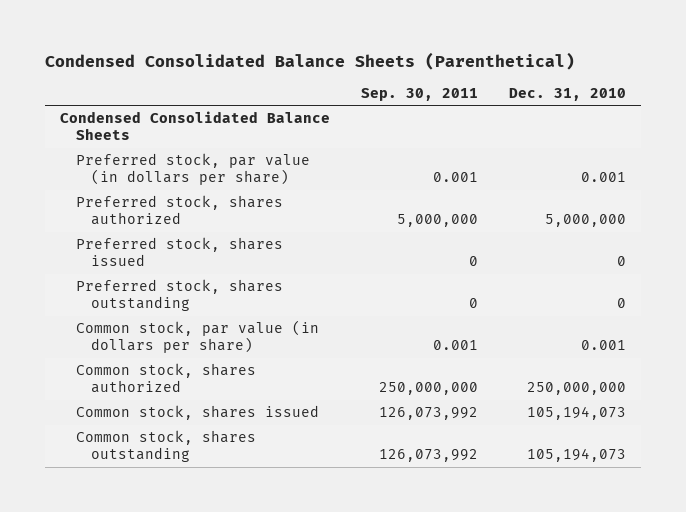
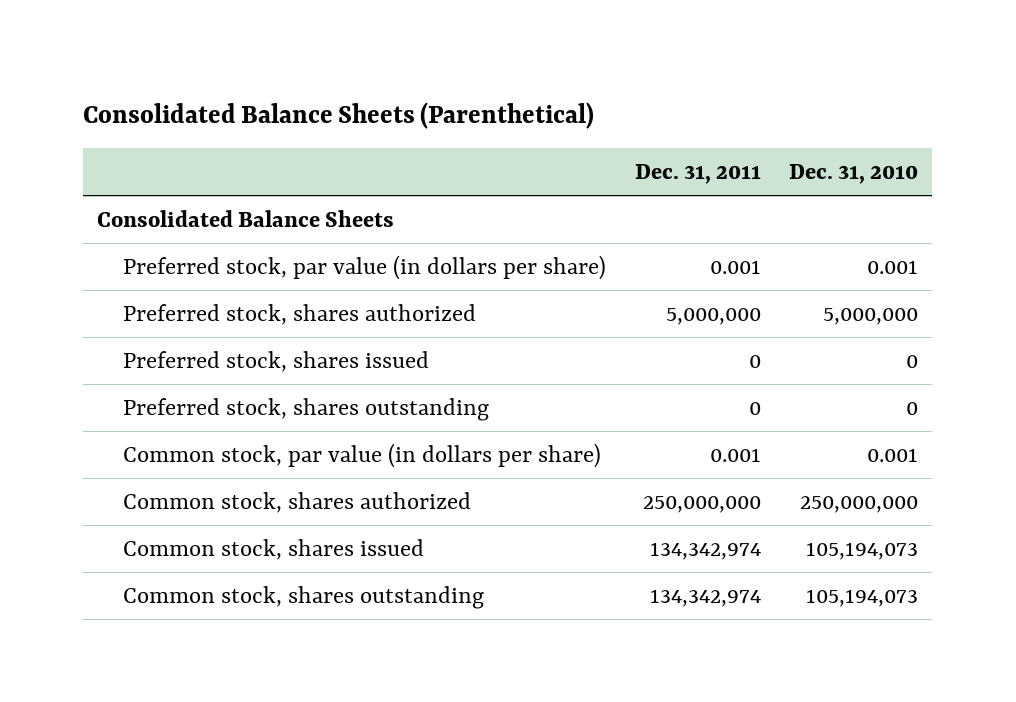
- Condensed Consolidated Balance Sheets (Parenthetical)
+ Consolidated Balance Sheets (Parenthetical)
- | Sep. 30, 2011 | Dec. 31, 2010
+ | Dec. 31, 2011 | Dec. 31, 2010
- Condensed Consolidated Balance Sheets
+ Consolidated Balance Sheets

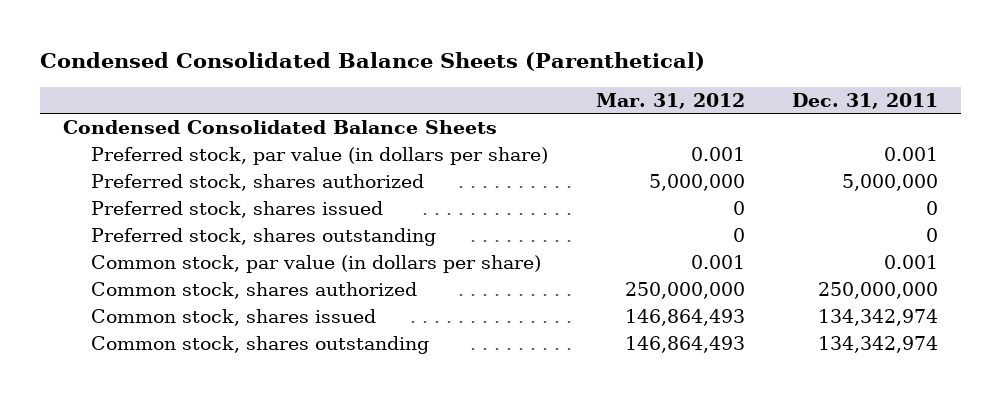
- Consolidated Balance Sheets (Parenthetical)
+ Condensed Consolidated Balance Sheets (Parenthetical)
- | Dec. 31, 2011 | Dec. 31, 2010
+ | Mar. 31, 2012 | Dec. 31, 2011
- Consolidated Balance Sheets
+ Condensed Consolidated Balance Sheets

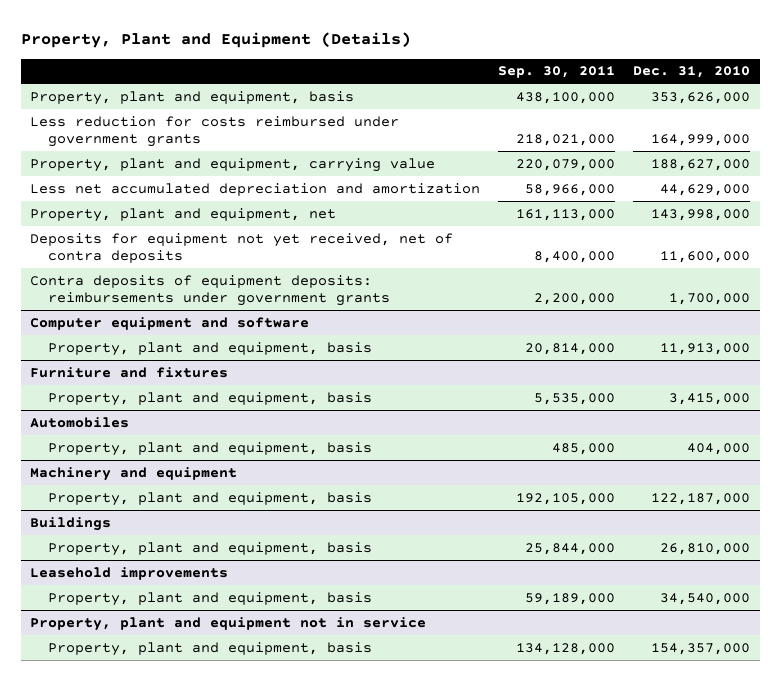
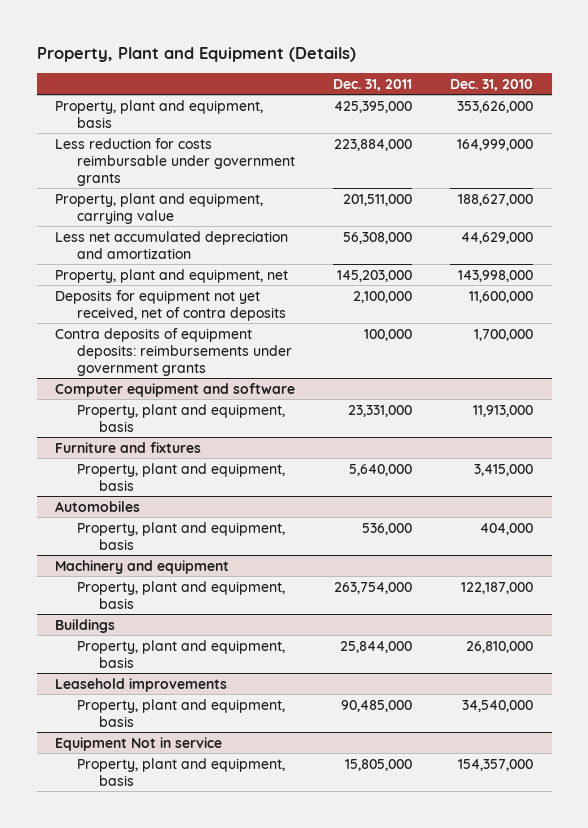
- | Sep. 30, 2011 | Dec. 31, 2010
+ | Dec. 31, 2011 | Dec. 31, 2010
- Less reduction for costs reimbursed under government grants | 218,021,000 | 164,999,000
+ Less reduction for costs reimbursable under government grants | 223,884,000 | 164,999,000
- Property, plant and equipment not in service
+ Equipment Not in service

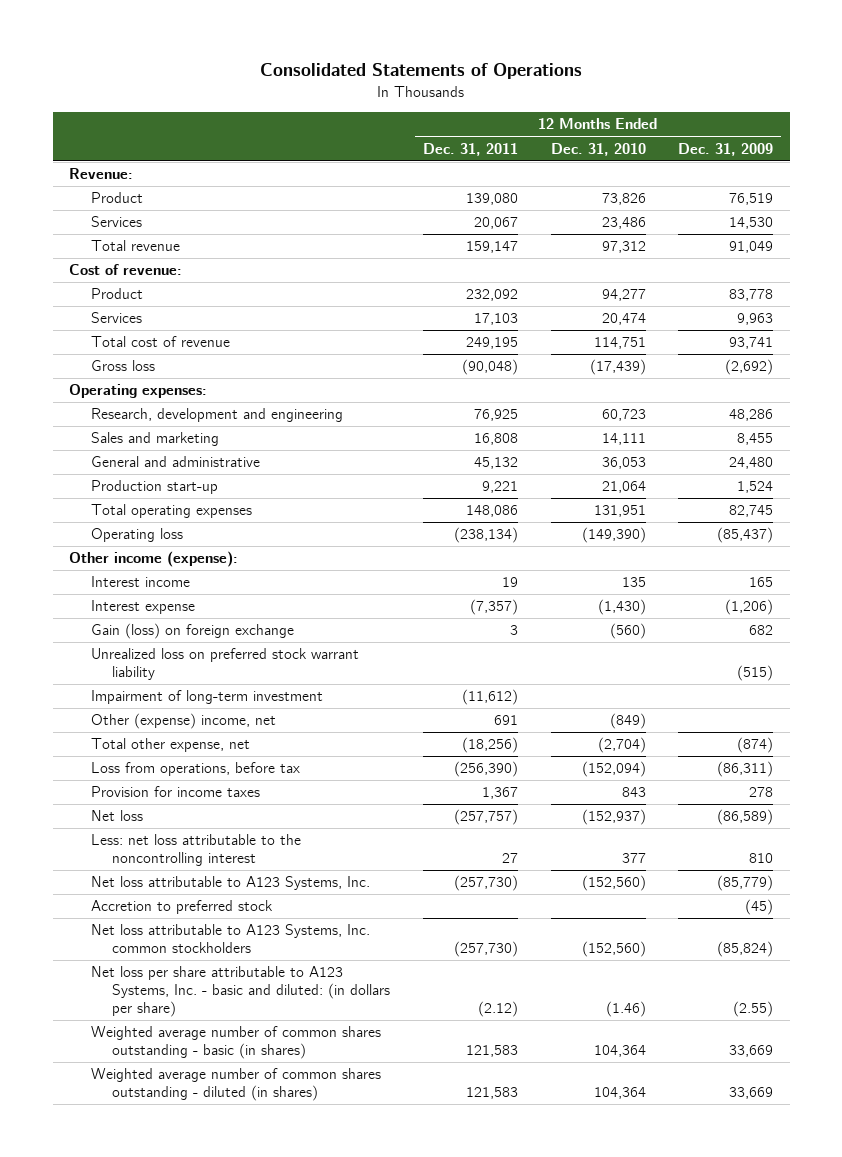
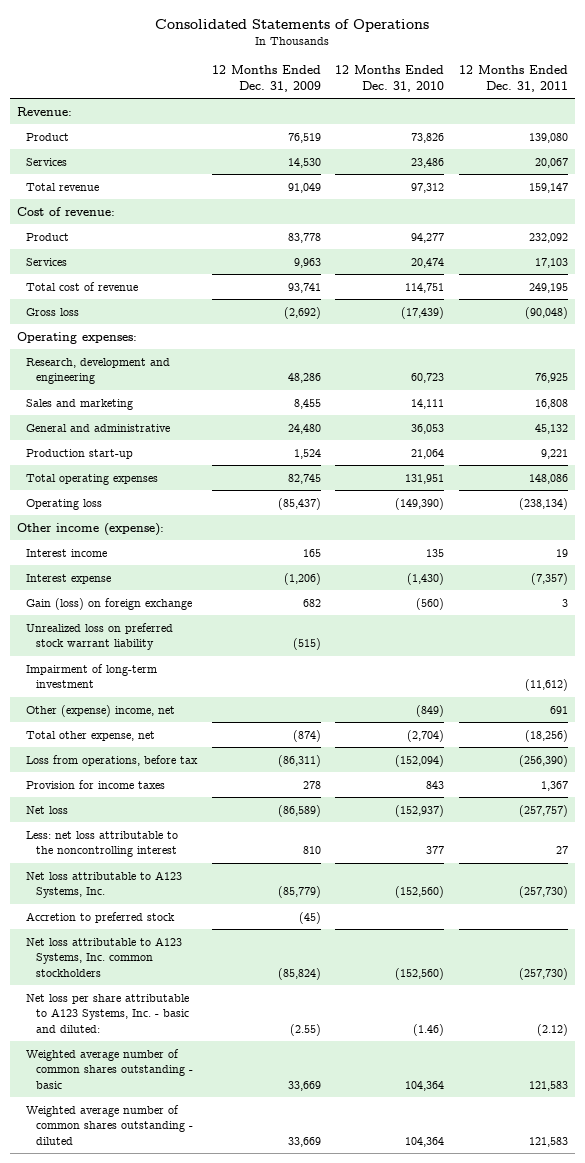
- | 12 Months Ended Dec. 31, 2011 | 12 Months Ended Dec. 31, 2010 | 12 Months Ended Dec. 31, 2009
+ | 12 Months Ended Dec. 31, 2009 | 12 Months Ended Dec. 31, 2010 | 12 Months Ended Dec. 31, 2011
- Net loss per share attributable to A123 Systems, Inc. - basic and diluted: (in dollars per share) | (2.12) | (1.46) | (2.55)
- Weighted average number of common shares outstanding - basic (in shares) | 121,583 | 104,364 | 33,669
- Weighted average number of common shares outstanding - diluted (in shares) | 121,583 | 104,364 | 33,669
+ Net loss per share attributable to A123 Systems, Inc. - basic and diluted: | (2.55) | (1.46) | (2.12)
+ Weighted average number of common shares outstanding - basic | 33,669 | 104,364 | 121,583
+ Weighted average number of common shares outstanding - diluted | 33,669 | 104,364 | 121,583

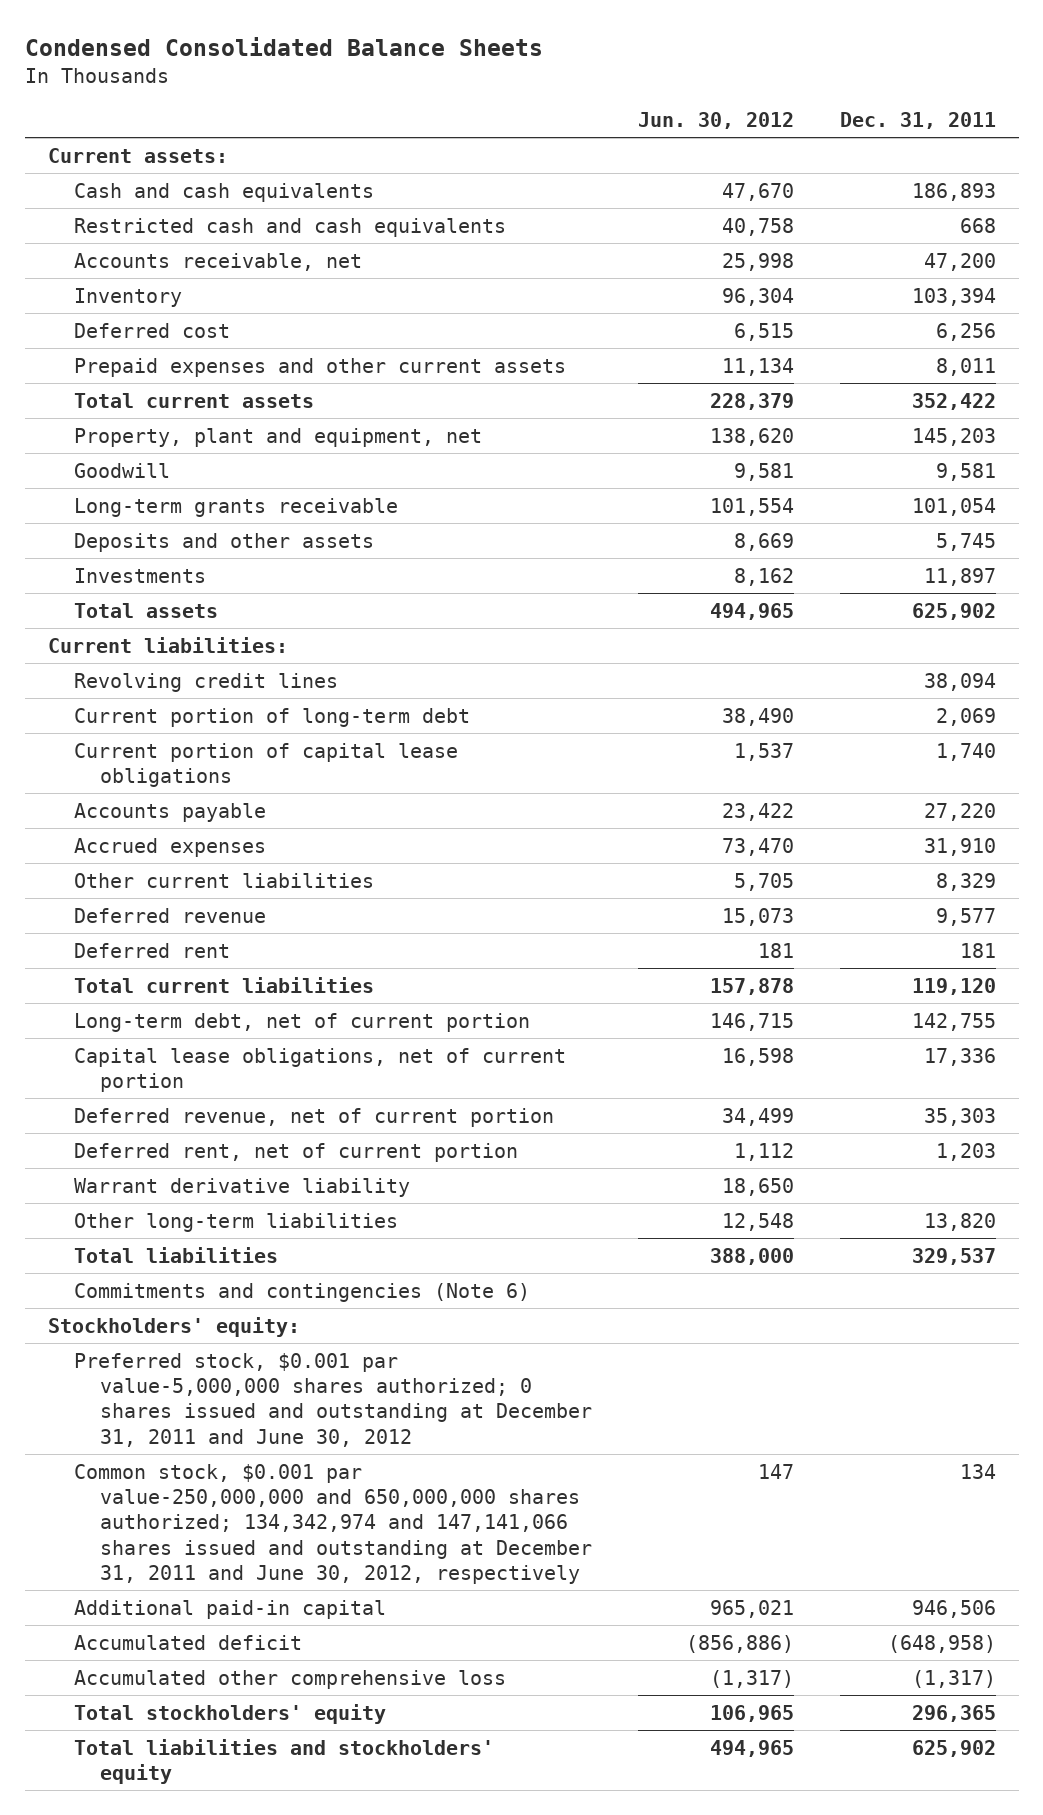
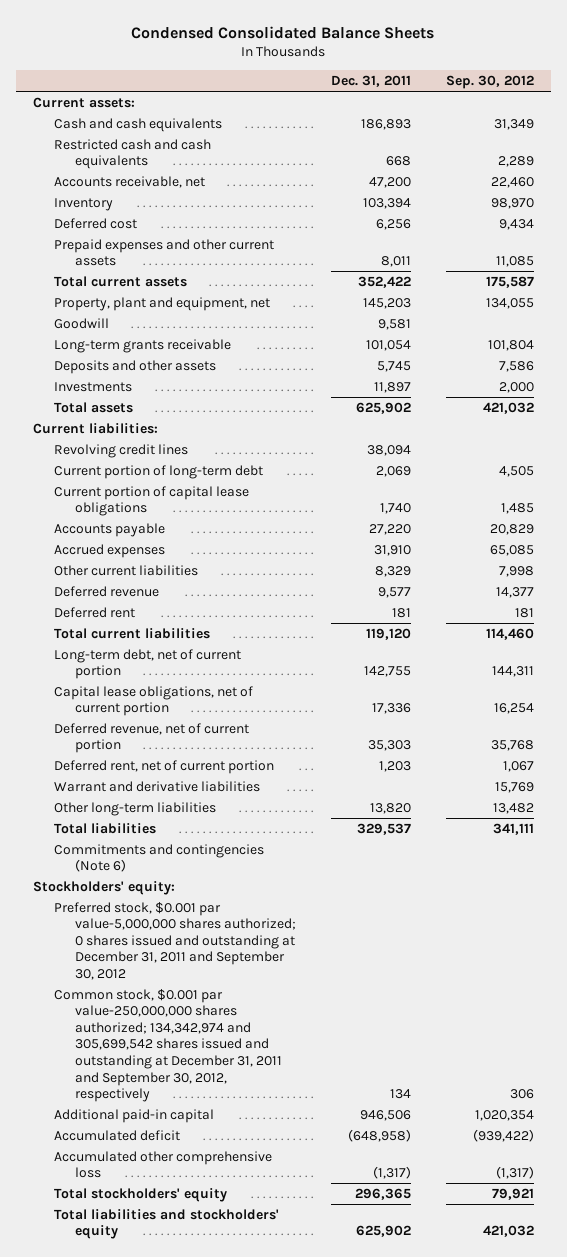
- | Jun. 30, 2012 | Dec. 31, 2011
+ | Dec. 31, 2011 | Sep. 30, 2012
- Warrant derivative liability | 18,650 |
+ Warrant and derivative liabilities | | 15,769
- Preferred stock, $0.001 par value-5,000,000 shares authorized; 0 shares issued and outstanding at December 31, 2011 and June 30, 2012
- Common stock, $0.001 par value-250,000,000 and 650,000,000 shares authorized; 134,342,974 and 147,141,066 shares issued and outstanding at December 31, 2011 and June 30, 2012, respectively | 147 | 134
+ Preferred stock, $0.001 par value-5,000,000 shares authorized; 0 shares issued and outstanding at December 31, 2011 and September 30, 2012
+ Common stock, $0.001 par value-250,000,000 shares authorized; 134,342,974 and 305,699,542 shares issued and outstanding at December 31, 2011 and September 30, 2012, respectively | 134 | 306

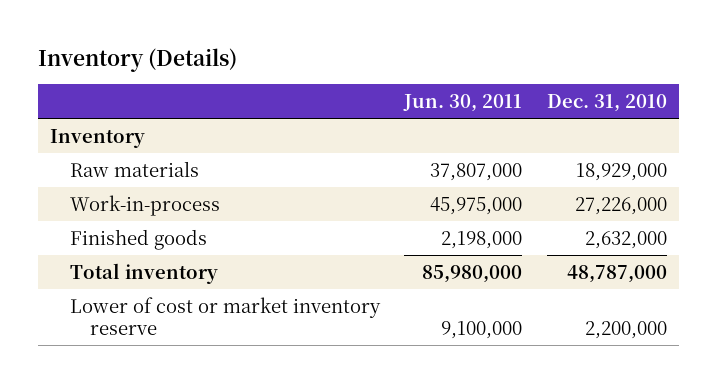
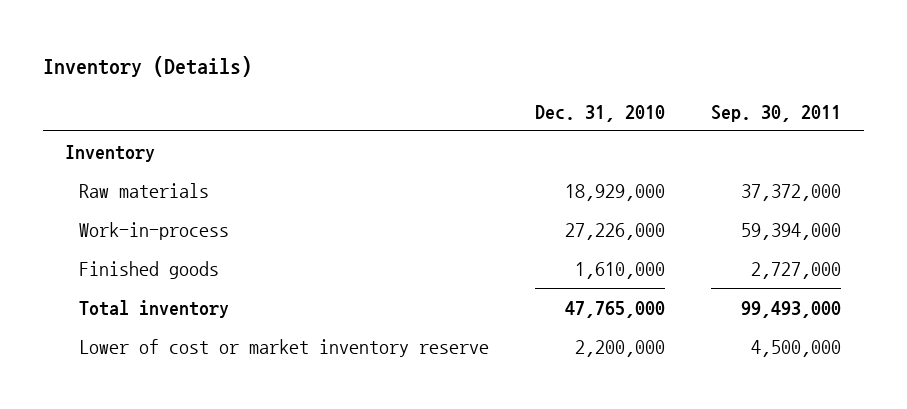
- | Jun. 30, 2011 | Dec. 31, 2010
+ | Dec. 31, 2010 | Sep. 30, 2011
- Finished goods | 2,198,000 | 2,632,000
- Total inventory | 85,980,000 | 48,787,000
+ Finished goods | 1,610,000 | 2,727,000
+ Total inventory | 47,765,000 | 99,493,000

